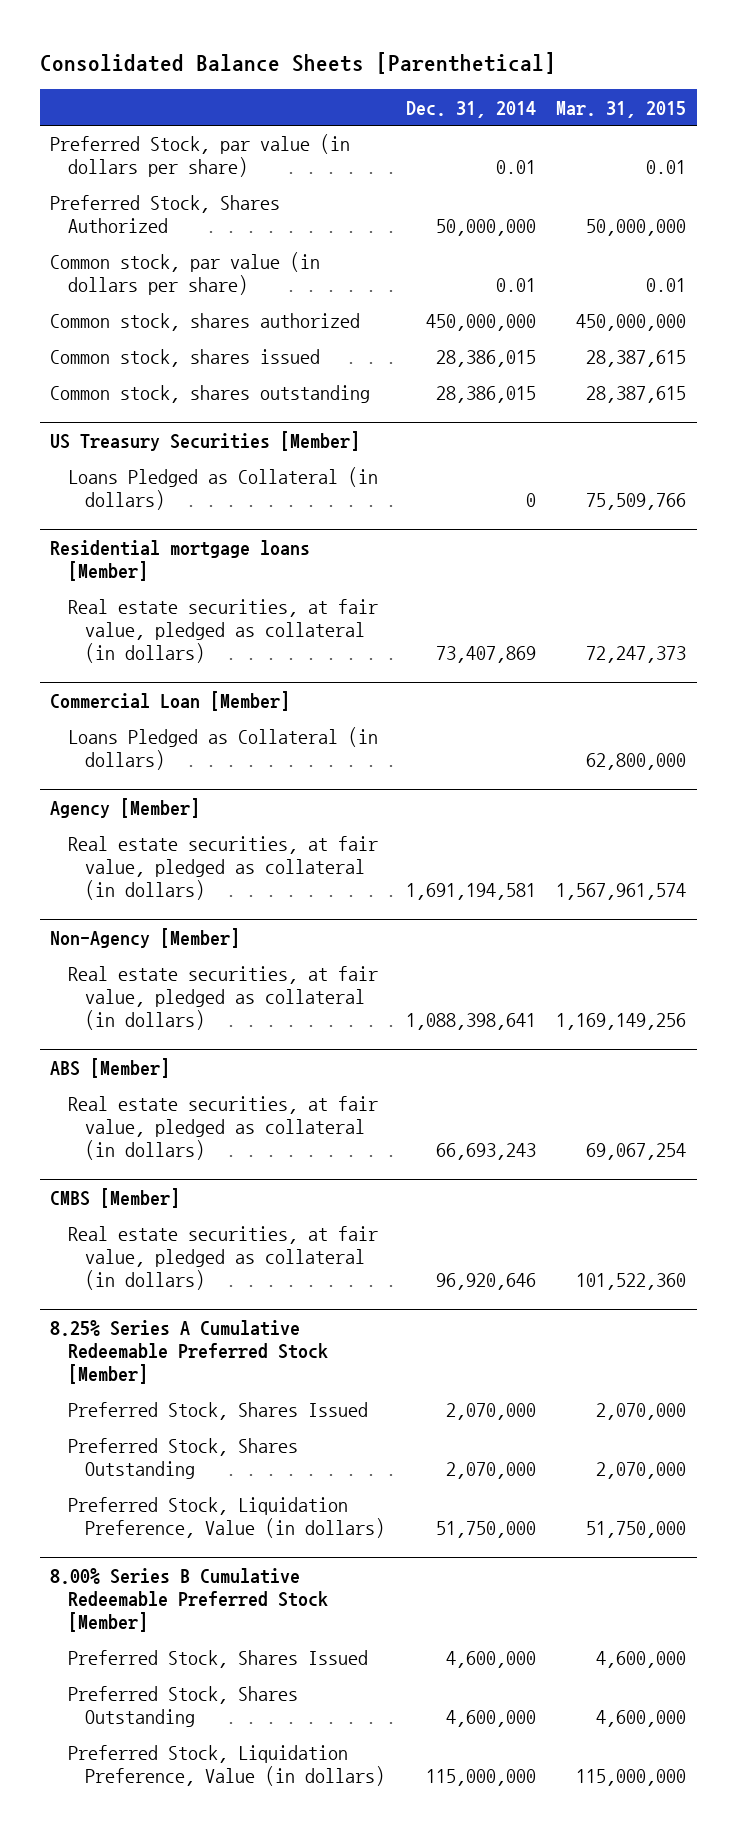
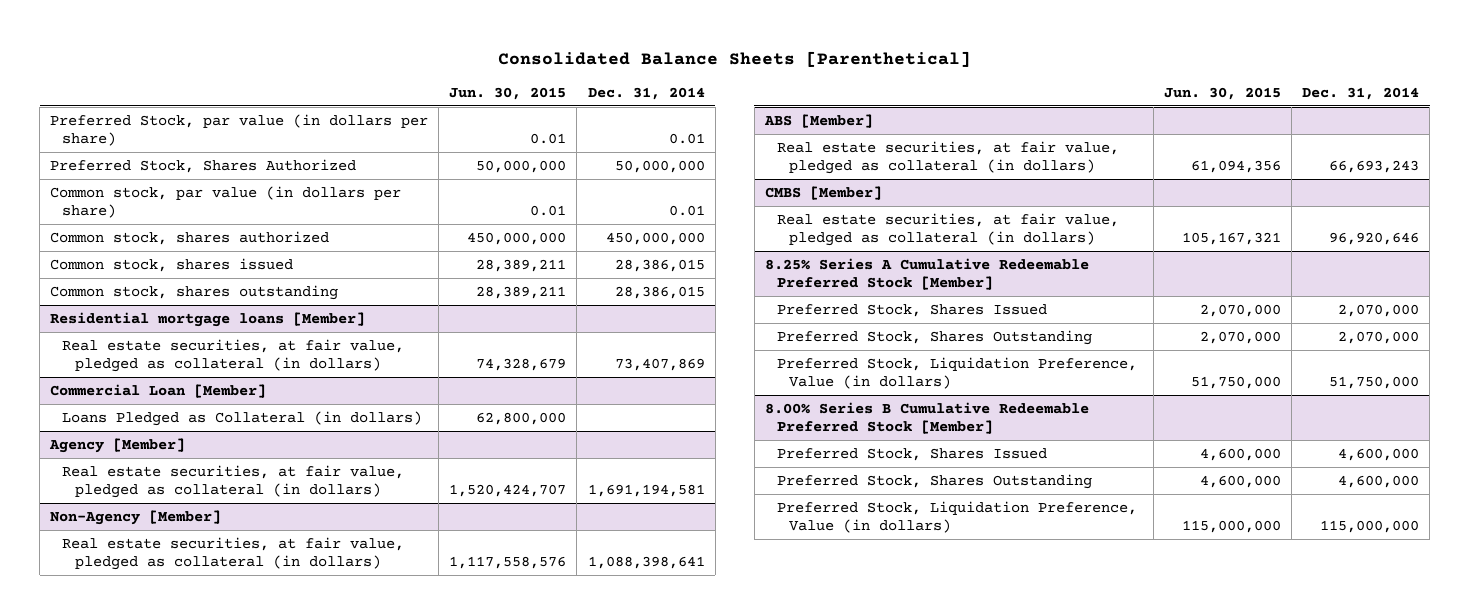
- | Dec. 31, 2014 | Mar. 31, 2015
+ | Jun. 30, 2015 | Dec. 31, 2014
- US Treasury Securities [Member]
- Loans Pledged as Collateral (in dollars) | 0 | 75,509,766

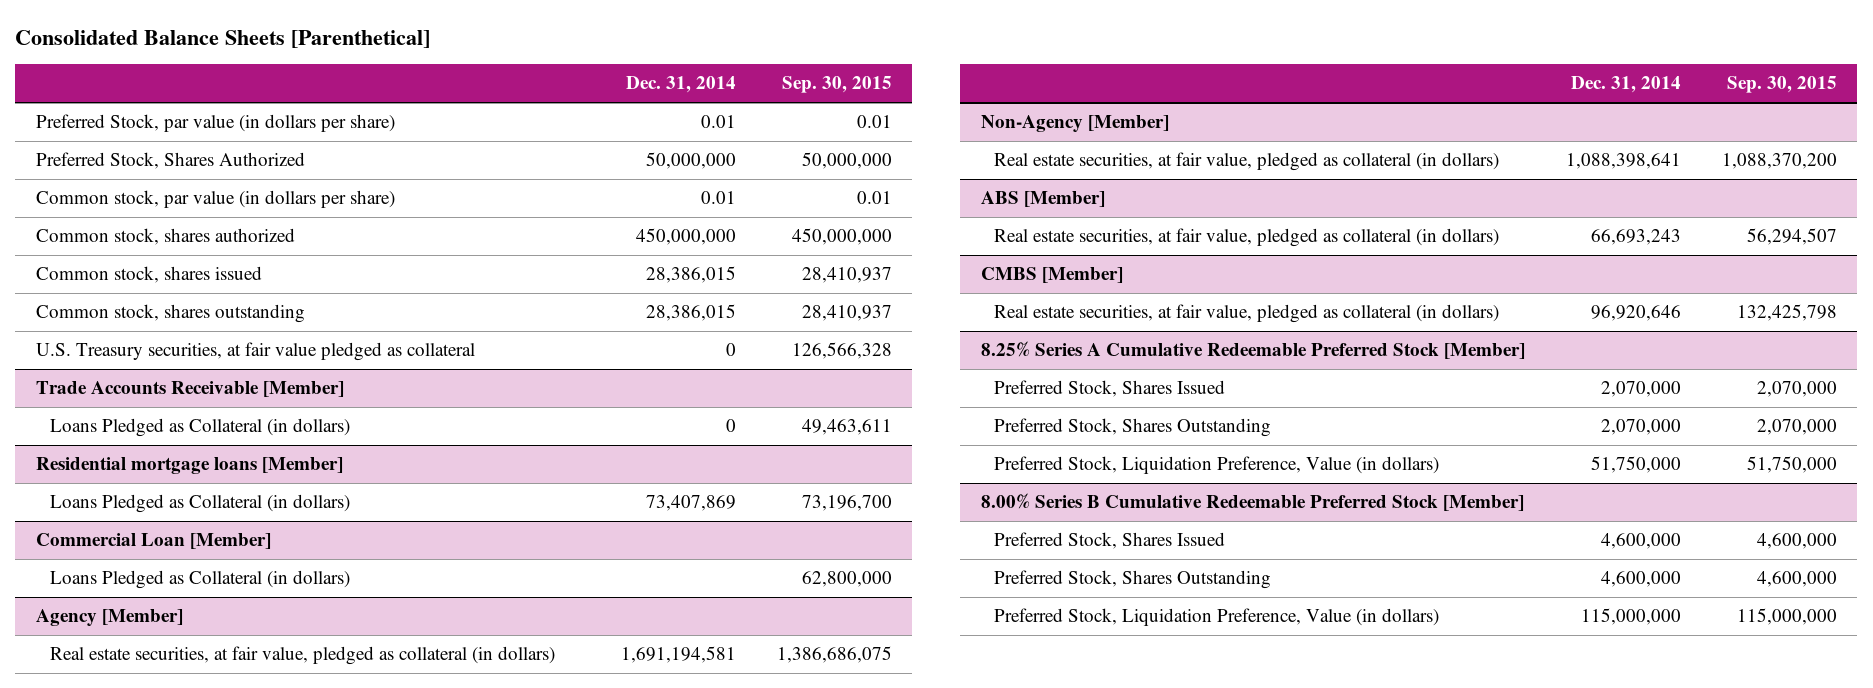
- | Jun. 30, 2015 | Dec. 31, 2014
+ | Dec. 31, 2014 | Sep. 30, 2015
+ U.S. Treasury securities, at fair value pledged as collateral | 0 | 126,566,328
+ Trade Accounts Receivable [Member]
+ Loans Pledged as Collateral (in dollars) | 0 | 49,463,611
@ Residential mortgage loans [Member]
- Real estate securities, at fair value, pledged as collateral (in dollars) | 74,328,679 | 73,407,869
+ Loans Pledged as Collateral (in dollars) | 73,407,869 | 73,196,700

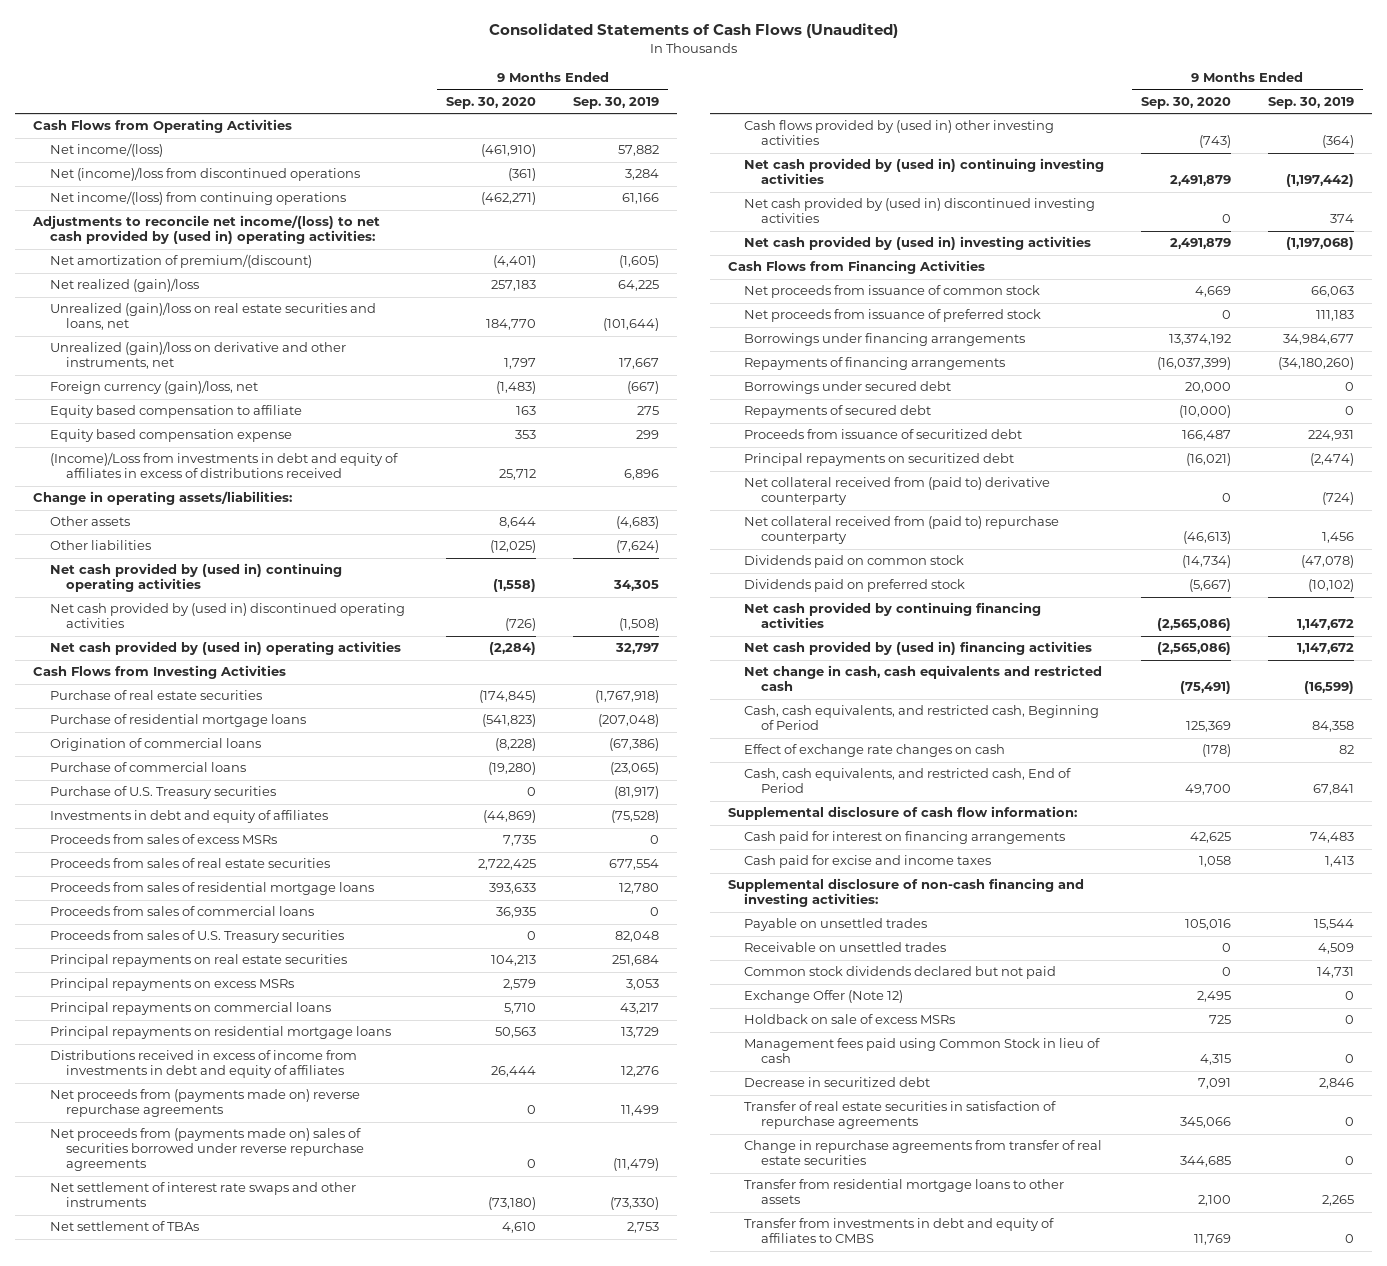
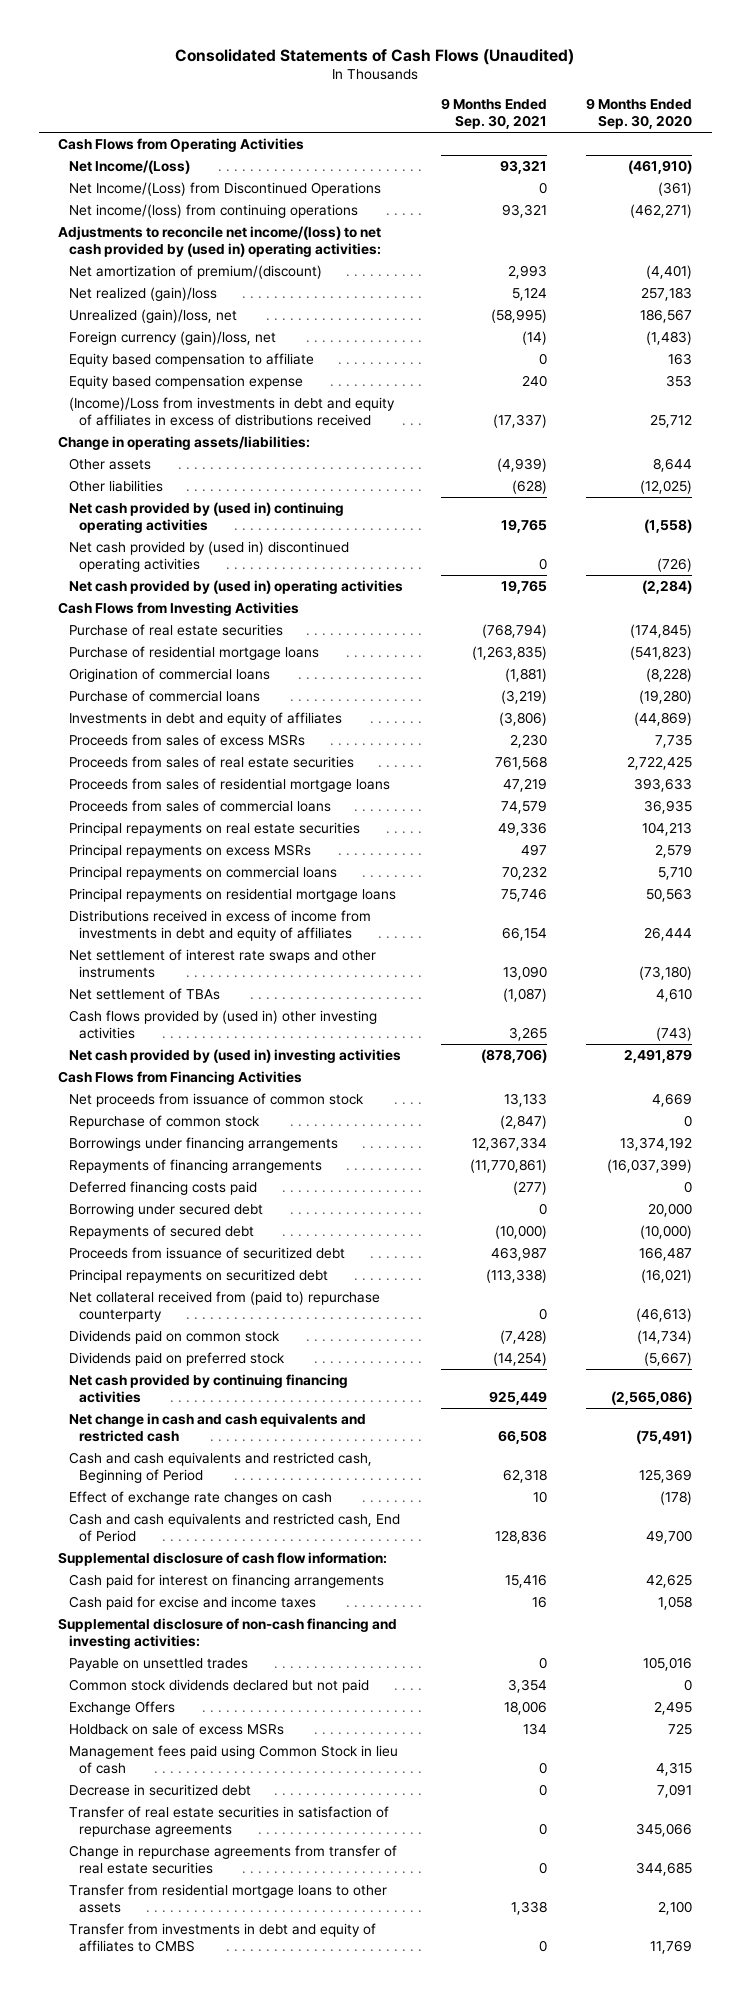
- | 9 Months Ended Sep. 30, 2020 | 9 Months Ended Sep. 30, 2019
+ | 9 Months Ended Sep. 30, 2021 | 9 Months Ended Sep. 30, 2020
- Net income/(loss) | (461,910) | 57,882
- Net (income)/loss from discontinued operations | (361) | 3,284
+ Net Income/(Loss) | 93,321 | (461,910)
+ Net Income/(Loss) from Discontinued Operations | 0 | (361)
- Unrealized (gain)/loss on real estate securities and loans, net | 184,770 | (101,644)
- Unrealized (gain)/loss on derivative and other instruments, net | 1,797 | 17,667
+ Unrealized (gain)/loss, net | (58,995) | 186,567
- Purchase of U.S. Treasury securities | 0 | (81,917)
- Proceeds from sales of U.S. Treasury securities | 0 | 82,048
- Net proceeds from (payments made on) reverse repurchase agreements | 0 | 11,499
- Net proceeds from (payments made on) sales of securities borrowed under reverse repurchase agreements | 0 | (11,479)
- Net cash provided by (used in) continuing investing activities | 2,491,879 | (1,197,442)
- Net cash provided by (used in) discontinued investing activities | 0 | 374
- Net proceeds from issuance of preferred stock | 0 | 111,183
+ Repurchase of common stock | (2,847) | 0
- Borrowings under secured debt | 20,000 | 0
+ Deferred financing costs paid | (277) | 0
+ Borrowing under secured debt | 0 | 20,000
- Net collateral received from (paid to) derivative counterparty | 0 | (724)
- Net cash provided by (used in) financing activities | (2,565,086) | 1,147,672
- Net change in cash, cash equivalents and restricted cash | (75,491) | (16,599)
- Cash, cash equivalents, and restricted cash, Beginning of Period | 125,369 | 84,358
+ Net change in cash and cash equivalents and restricted cash | 66,508 | (75,491)
+ Cash and cash equivalents and restricted cash, Beginning of Period | 62,318 | 125,369
- Cash, cash equivalents, and restricted cash, End of Period | 49,700 | 67,841
+ Cash and cash equivalents and restricted cash, End of Period | 128,836 | 49,700
- Receivable on unsettled trades | 0 | 4,509
- Exchange Offer (Note 12) | 2,495 | 0
+ Exchange Offers | 18,006 | 2,495

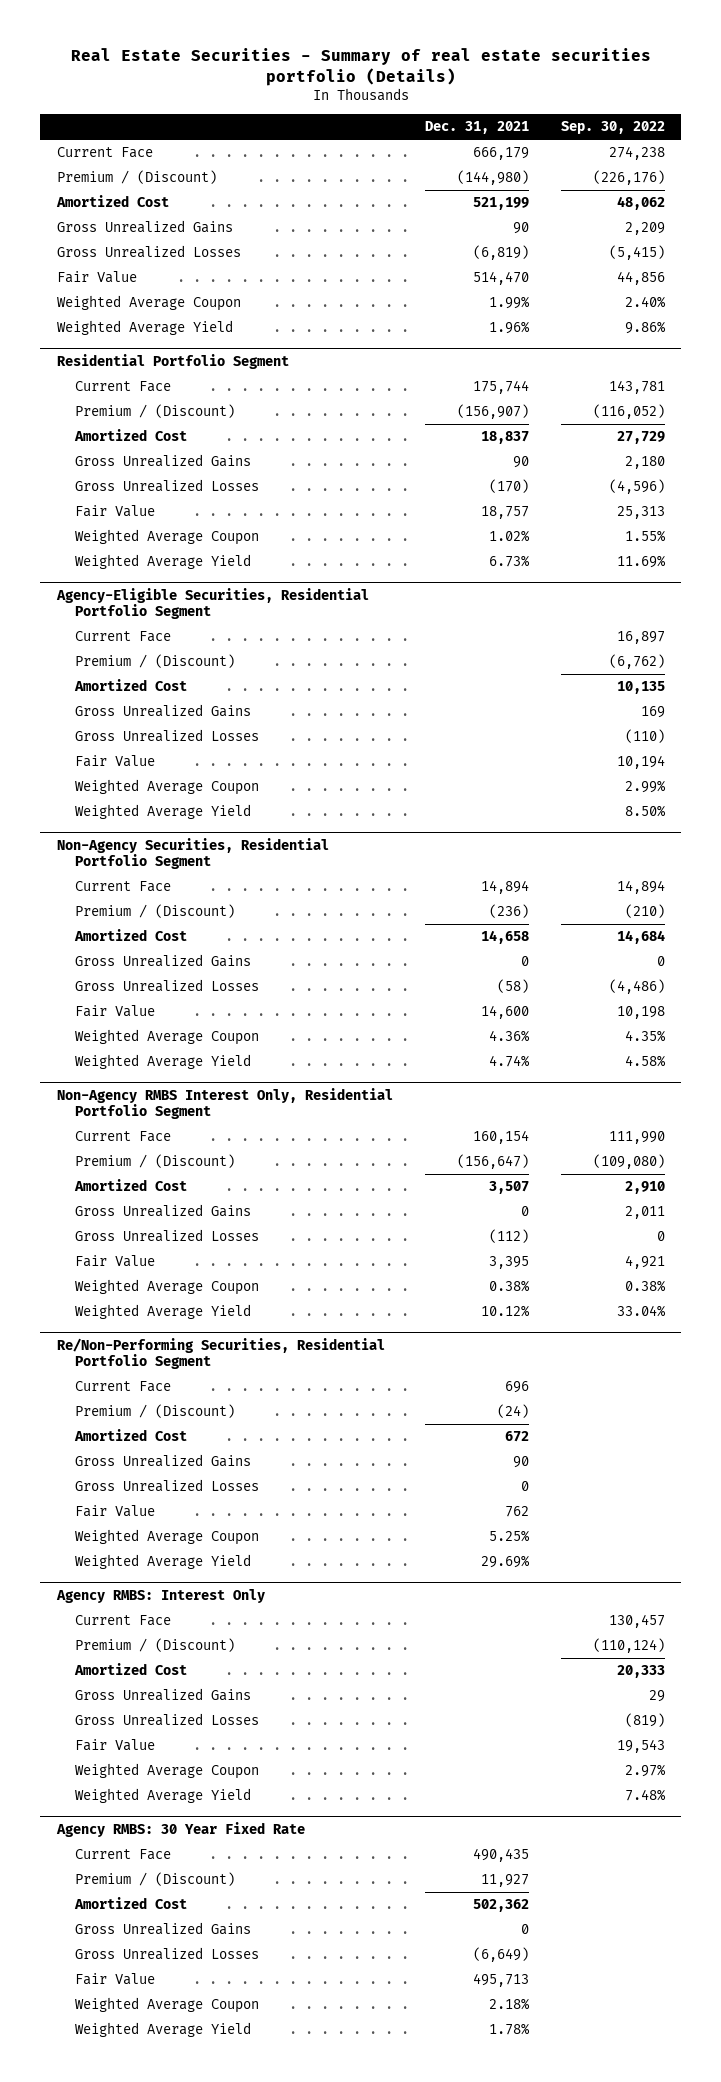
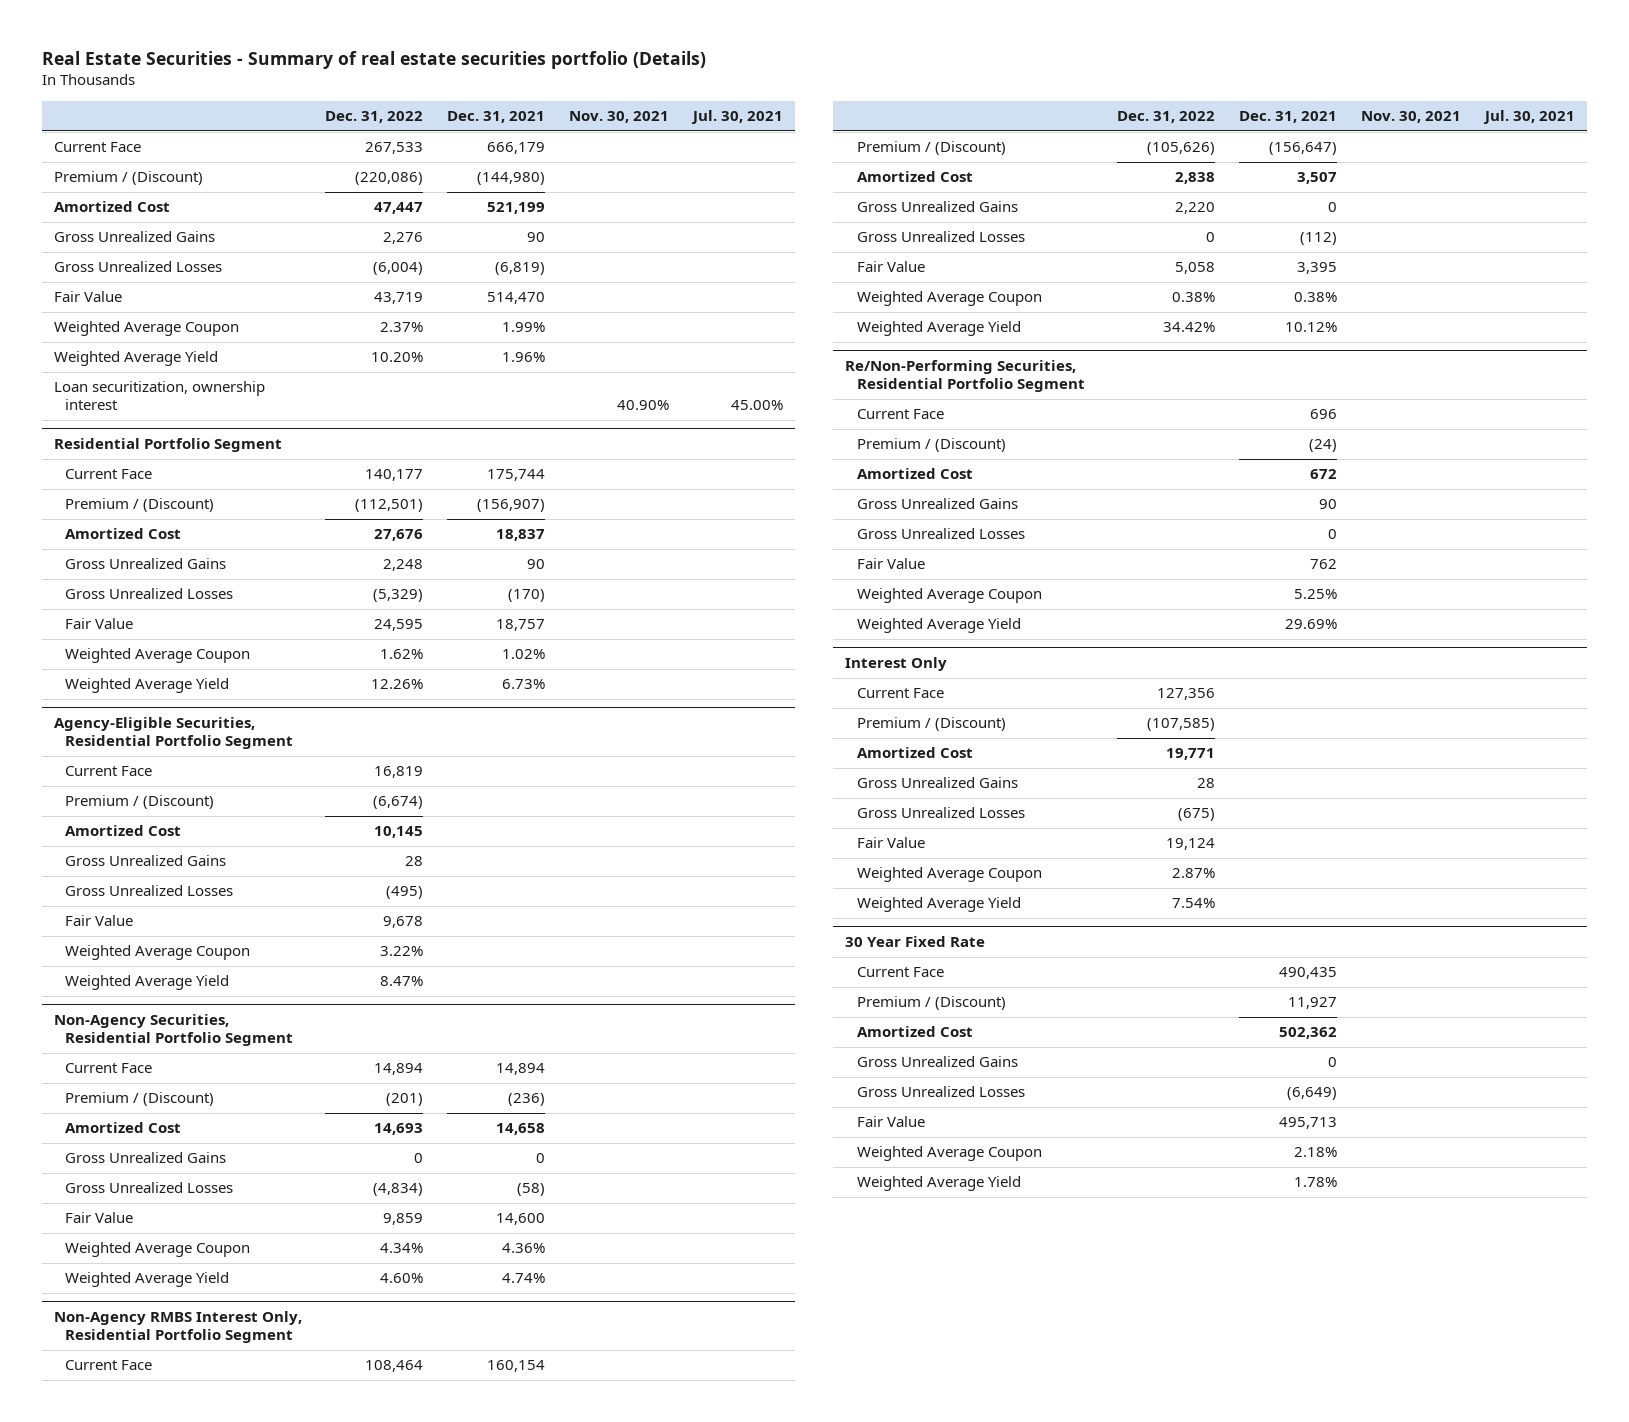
- | Dec. 31, 2021 | Sep. 30, 2022
+ | Dec. 31, 2022 | Dec. 31, 2021 | Nov. 30, 2021 | Jul. 30, 2021
+ Loan securitization, ownership interest | | | 40.90% | 45.00%
- Agency RMBS: Interest Only
+ Interest Only
- Agency RMBS: 30 Year Fixed Rate
+ 30 Year Fixed Rate

